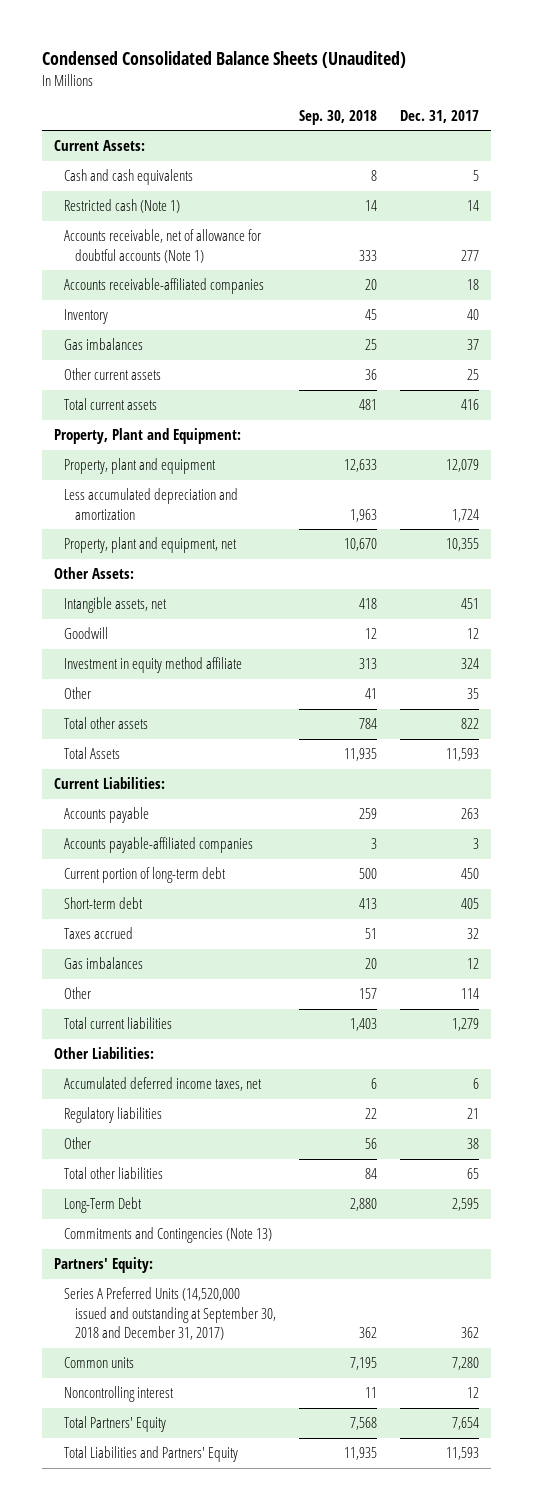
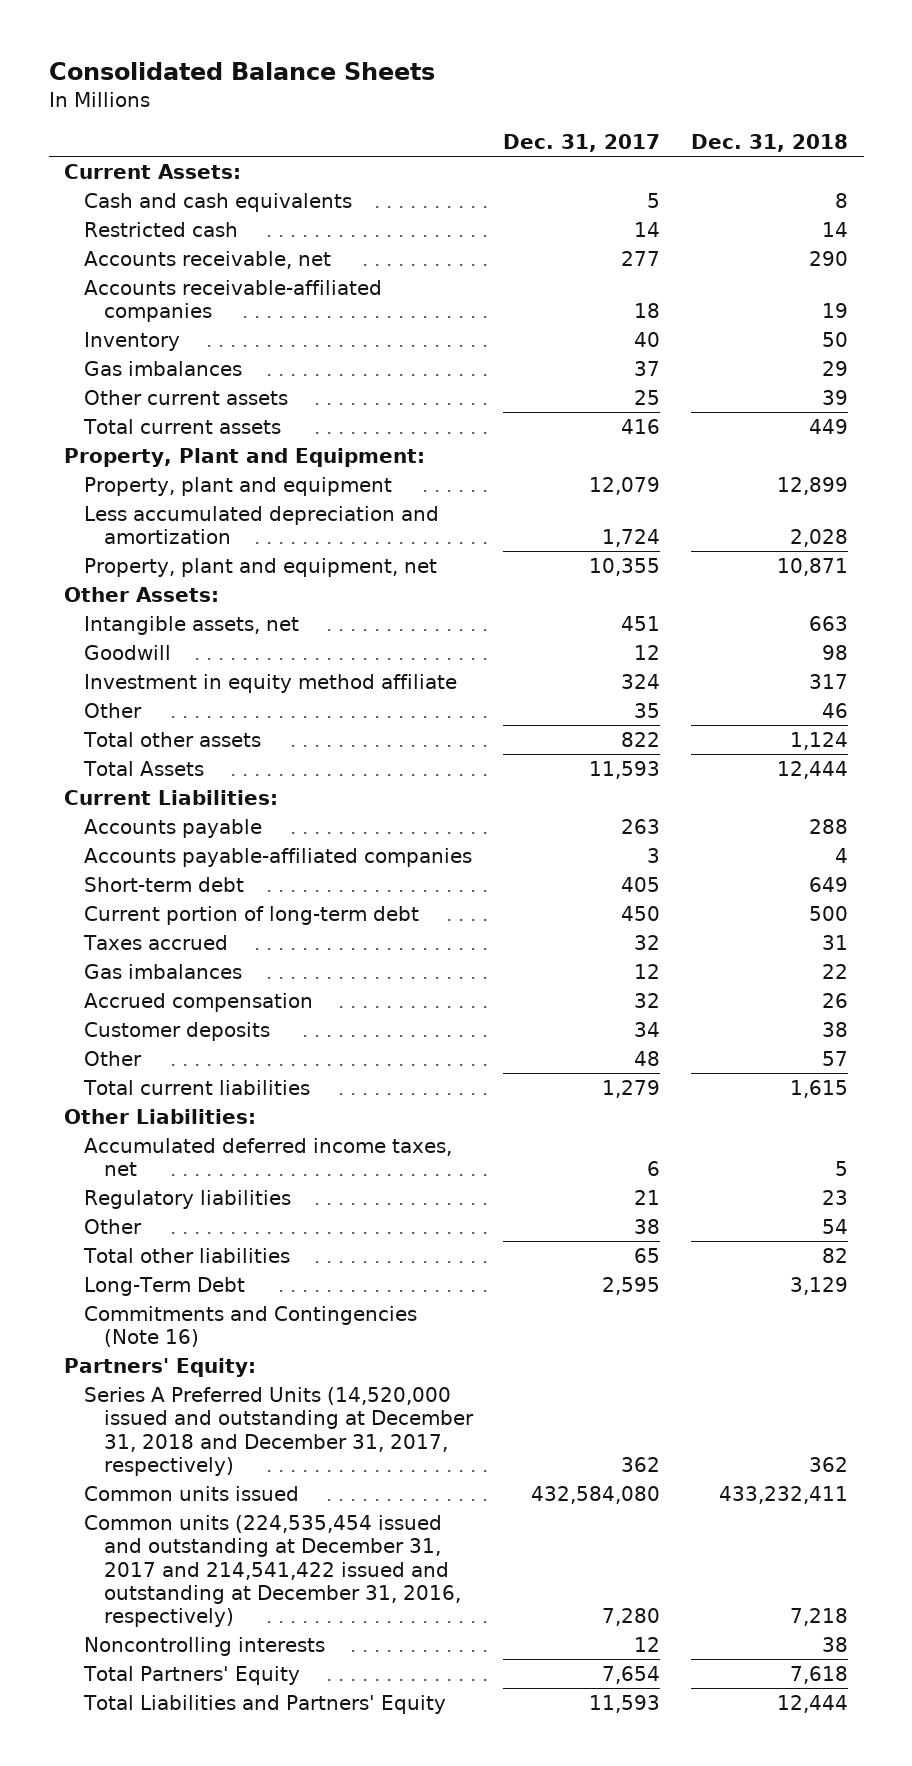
- Condensed Consolidated Balance Sheets (Unaudited)
+ Consolidated Balance Sheets
- | Sep. 30, 2018 | Dec. 31, 2017
+ | Dec. 31, 2017 | Dec. 31, 2018
- Restricted cash (Note 1) | 14 | 14
- Accounts receivable, net of allowance for doubtful accounts (Note 1) | 333 | 277
+ Restricted cash | 14 | 14
+ Accounts receivable, net | 277 | 290
moved down: Current portion of long-term debt | 450 | 500
- Other | 157 | 114
+ Accrued compensation | 32 | 26
+ Customer deposits | 34 | 38
+ Other | 48 | 57
- Commitments and Contingencies (Note 13)
+ Commitments and Contingencies (Note 16)
- Series A Preferred Units (14,520,000 issued and outstanding at September 30, 2018 and December 31, 2017) | 362 | 362
- Common units | 7,195 | 7,280
- Noncontrolling interest | 11 | 12
+ Series A Preferred Units (14,520,000 issued and outstanding at December 31, 2018 and December 31, 2017, respectively) | 362 | 362
+ Common units issued | 432,584,080 | 433,232,411
+ Common units (224,535,454 issued and outstanding at December 31, 2017 and 214,541,422 issued and outstanding at December 31, 2016, respectively) | 7,280 | 7,218
+ Noncontrolling interests | 12 | 38

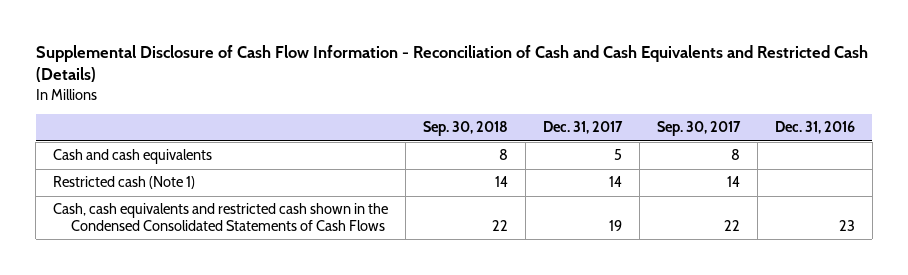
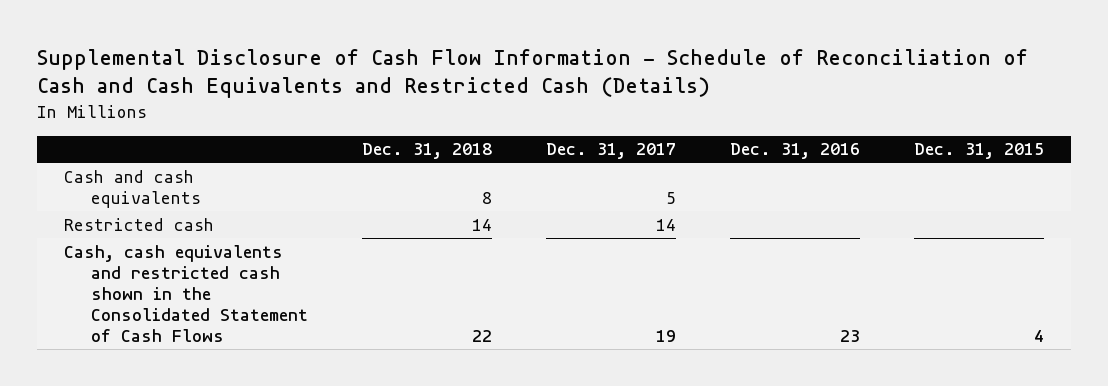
- Supplemental Disclosure of Cash Flow Information - Reconciliation of Cash and Cash Equivalents and Restricted Cash (Details)
+ Supplemental Disclosure of Cash Flow Information - Schedule of Reconciliation of Cash and Cash Equivalents and Restricted Cash (Details)
- | Sep. 30, 2018 | Dec. 31, 2017 | Sep. 30, 2017 | Dec. 31, 2016
+ | Dec. 31, 2018 | Dec. 31, 2017 | Dec. 31, 2016 | Dec. 31, 2015
- Restricted cash (Note 1) | 14 | 14 | 14 |
- Cash, cash equivalents and restricted cash shown in the Condensed Consolidated Statements of Cash Flows | 22 | 19 | 22 | 23
+ Restricted cash | 14 | 14 | |
+ Cash, cash equivalents and restricted cash shown in the Consolidated Statement of Cash Flows | 22 | 19 | 23 | 4

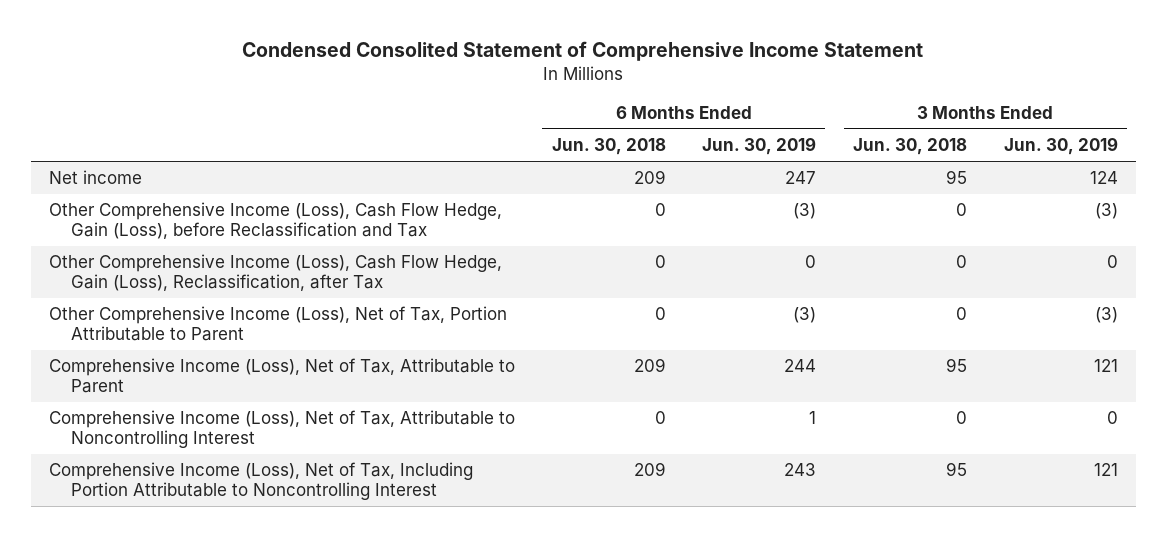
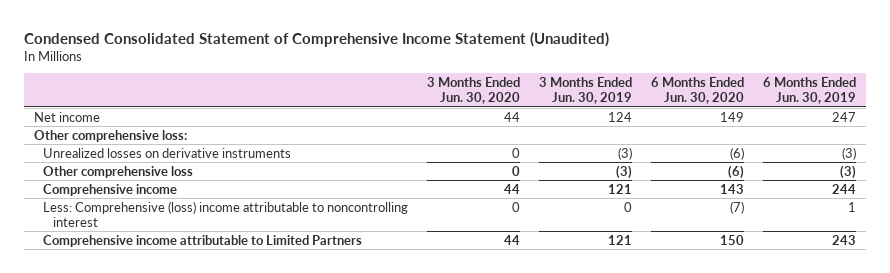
- Condensed Consolited Statement of Comprehensive Income Statement
+ Condensed Consolidated Statement of Comprehensive Income Statement (Unaudited)
- | 6 Months Ended Jun. 30, 2018 | 6 Months Ended Jun. 30, 2019 | 3 Months Ended Jun. 30, 2018 | 3 Months Ended Jun. 30, 2019
+ | 3 Months Ended Jun. 30, 2020 | 3 Months Ended Jun. 30, 2019 | 6 Months Ended Jun. 30, 2020 | 6 Months Ended Jun. 30, 2019
- Other Comprehensive Income (Loss), Cash Flow Hedge, Gain (Loss), before Reclassification and Tax | 0 | (3) | 0 | (3)
- Other Comprehensive Income (Loss), Cash Flow Hedge, Gain (Loss), Reclassification, after Tax | 0 | 0 | 0 | 0
- Other Comprehensive Income (Loss), Net of Tax, Portion Attributable to Parent | 0 | (3) | 0 | (3)
- Comprehensive Income (Loss), Net of Tax, Attributable to Parent | 209 | 244 | 95 | 121
- Comprehensive Income (Loss), Net of Tax, Attributable to Noncontrolling Interest | 0 | 1 | 0 | 0
- Comprehensive Income (Loss), Net of Tax, Including Portion Attributable to Noncontrolling Interest | 209 | 243 | 95 | 121
+ Other comprehensive loss:
+ Unrealized losses on derivative instruments | 0 | (3) | (6) | (3)
+ Other comprehensive loss | 0 | (3) | (6) | (3)
+ Comprehensive income | 44 | 121 | 143 | 244
+ Less: Comprehensive (loss) income attributable to noncontrolling interest | 0 | 0 | (7) | 1
+ Comprehensive income attributable to Limited Partners | 44 | 121 | 150 | 243

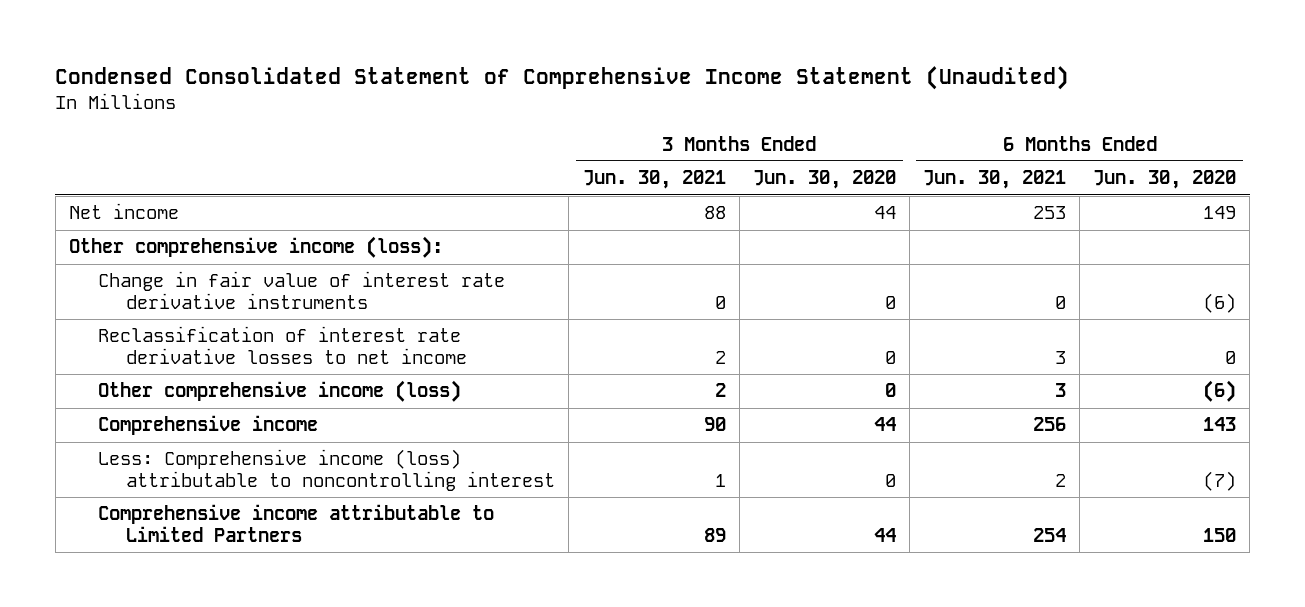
- | 3 Months Ended Jun. 30, 2020 | 3 Months Ended Jun. 30, 2019 | 6 Months Ended Jun. 30, 2020 | 6 Months Ended Jun. 30, 2019
+ | 3 Months Ended Jun. 30, 2021 | 3 Months Ended Jun. 30, 2020 | 6 Months Ended Jun. 30, 2021 | 6 Months Ended Jun. 30, 2020
- Other comprehensive loss:
- Unrealized losses on derivative instruments | 0 | (3) | (6) | (3)
- Other comprehensive loss | 0 | (3) | (6) | (3)
+ Other comprehensive income (loss):
+ Change in fair value of interest rate derivative instruments | 0 | 0 | 0 | (6)
+ Reclassification of interest rate derivative losses to net income | 2 | 0 | 3 | 0
+ Other comprehensive income (loss) | 2 | 0 | 3 | (6)
- Less: Comprehensive (loss) income attributable to noncontrolling interest | 0 | 0 | (7) | 1
+ Less: Comprehensive income (loss) attributable to noncontrolling interest | 1 | 0 | 2 | (7)

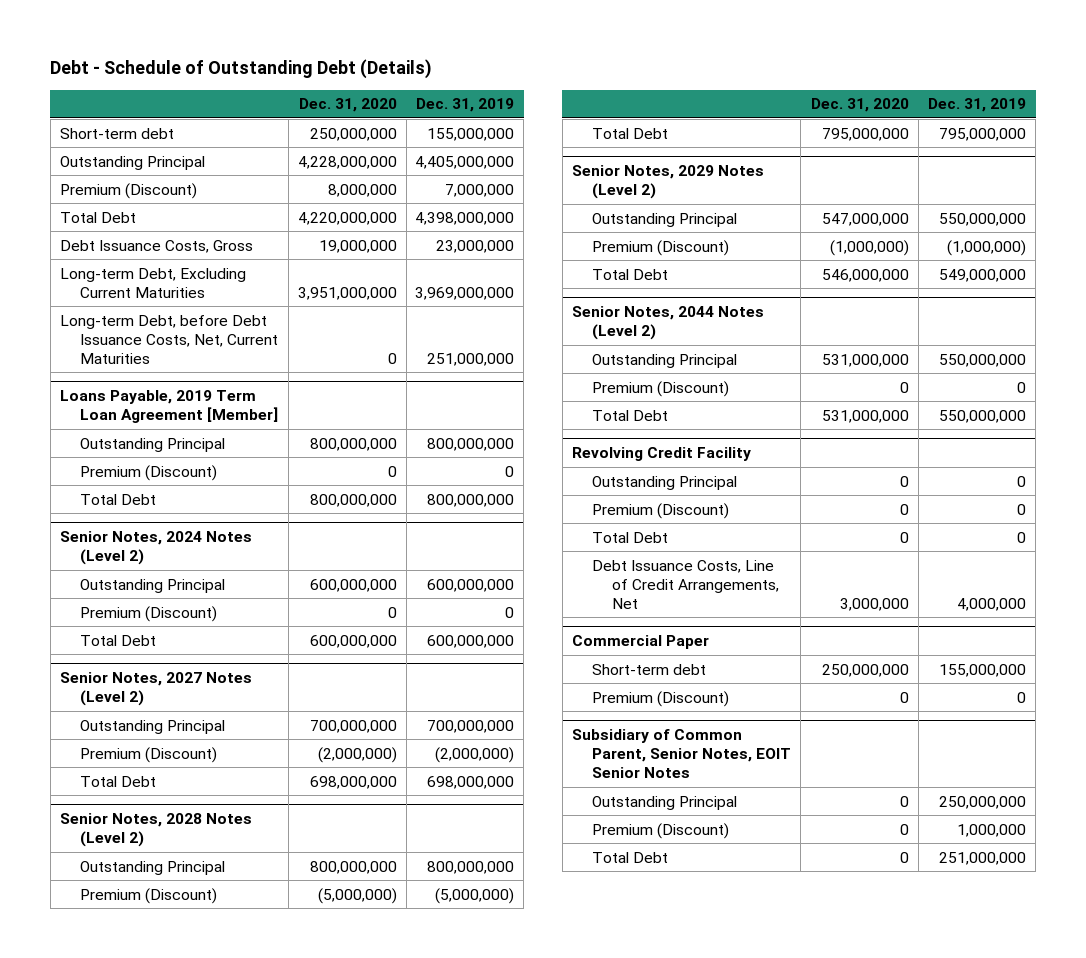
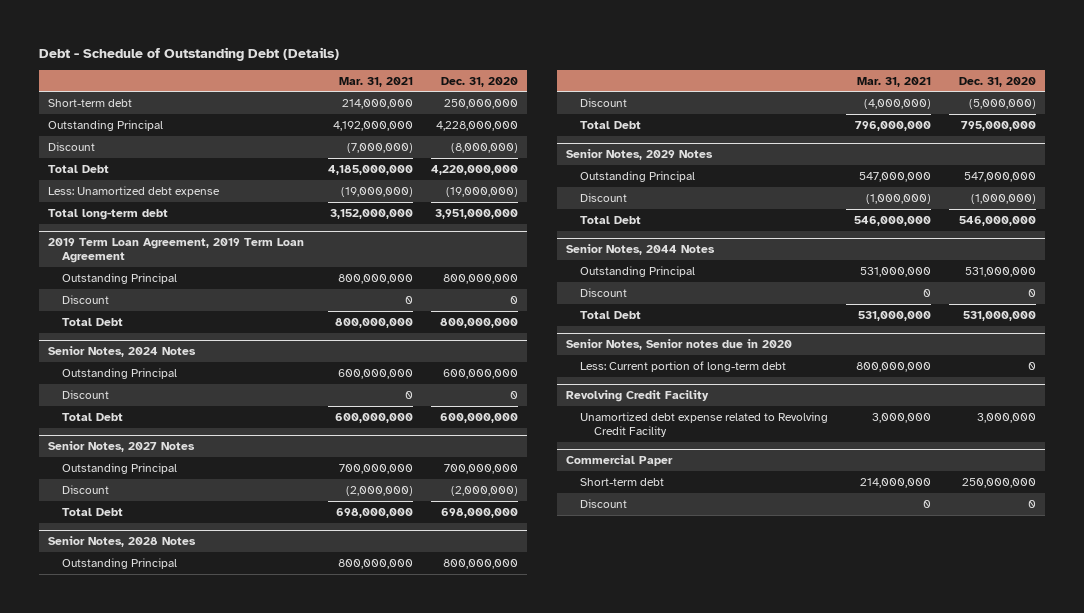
- | Dec. 31, 2020 | Dec. 31, 2019
+ | Mar. 31, 2021 | Dec. 31, 2020
- Premium (Discount) | 8,000,000 | 7,000,000
+ Discount | (7,000,000) | (8,000,000)
- Debt Issuance Costs, Gross | 19,000,000 | 23,000,000
- Long-term Debt, Excluding Current Maturities | 3,951,000,000 | 3,969,000,000
- Long-term Debt, before Debt Issuance Costs, Net, Current Maturities | 0 | 251,000,000
- Loans Payable, 2019 Term Loan Agreement [Member]
+ Less: Unamortized debt expense | (19,000,000) | (19,000,000)
+ Total long-term debt | 3,152,000,000 | 3,951,000,000
+ 2019 Term Loan Agreement, 2019 Term Loan Agreement
- Premium (Discount) | 0 | 0
+ Discount | 0 | 0
- Senior Notes, 2024 Notes (Level 2)
+ Senior Notes, 2024 Notes
- Premium (Discount) | 0 | 0
+ Discount | 0 | 0
- Senior Notes, 2027 Notes (Level 2)
+ Senior Notes, 2027 Notes
- Premium (Discount) | (2,000,000) | (2,000,000)
+ Discount | (2,000,000) | (2,000,000)
- Senior Notes, 2028 Notes (Level 2)
+ Senior Notes, 2028 Notes
- Premium (Discount) | (5,000,000) | (5,000,000)
+ Discount | (4,000,000) | (5,000,000)
- Senior Notes, 2029 Notes (Level 2)
+ Senior Notes, 2029 Notes
- Premium (Discount) | (1,000,000) | (1,000,000)
+ Discount | (1,000,000) | (1,000,000)
- Senior Notes, 2044 Notes (Level 2)
+ Senior Notes, 2044 Notes
- Premium (Discount) | 0 | 0
+ Discount | 0 | 0
+ Senior Notes, Senior notes due in 2020
+ Less: Current portion of long-term debt | 800,000,000 | 0
@ Revolving Credit Facility
- Outstanding Principal | 0 | 0
- Premium (Discount) | 0 | 0
- Total Debt | 0 | 0
- Debt Issuance Costs, Line of Credit Arrangements, Net | 3,000,000 | 4,000,000
+ Unamortized debt expense related to Revolving Credit Facility | 3,000,000 | 3,000,000
@ Commercial Paper
- Premium (Discount) | 0 | 0
- Subsidiary of Common Parent, Senior Notes, EOIT Senior Notes
- Outstanding Principal | 0 | 250,000,000
- Premium (Discount) | 0 | 1,000,000
- Total Debt | 0 | 251,000,000
@ Commercial Paper
+ Discount | 0 | 0

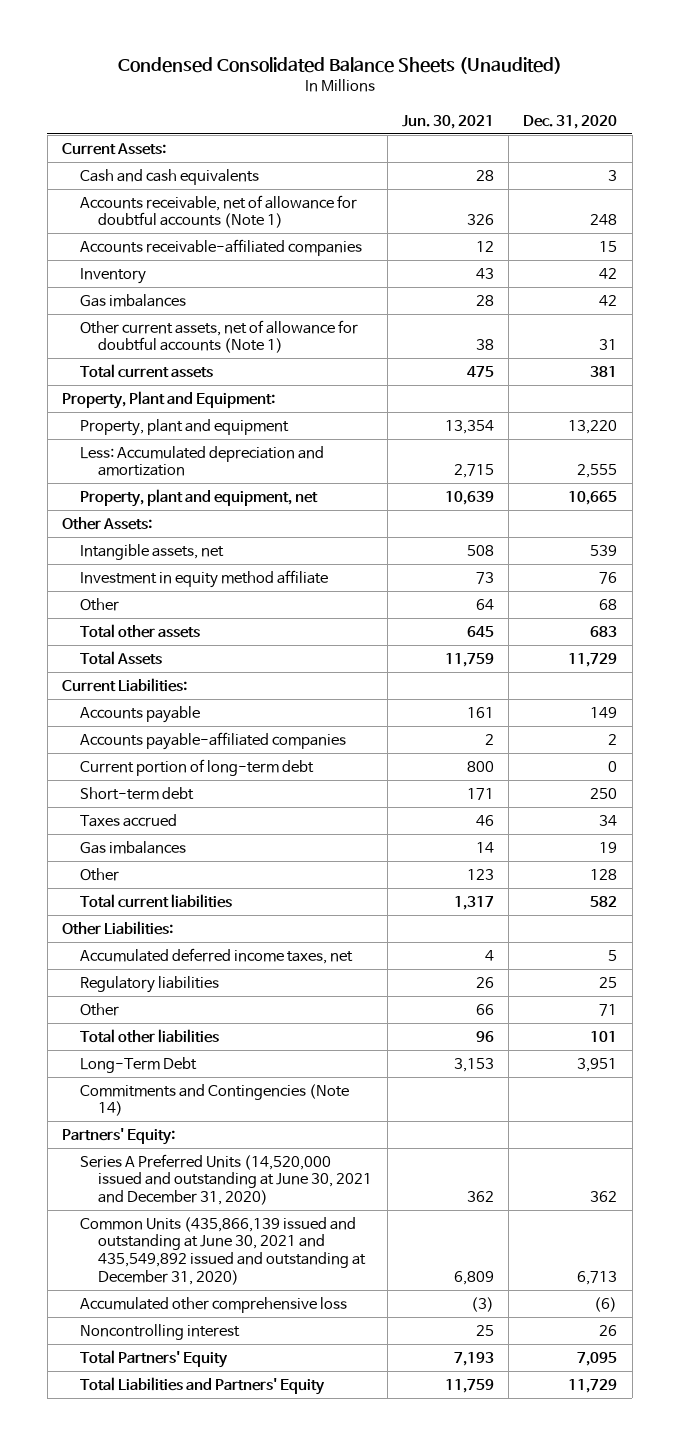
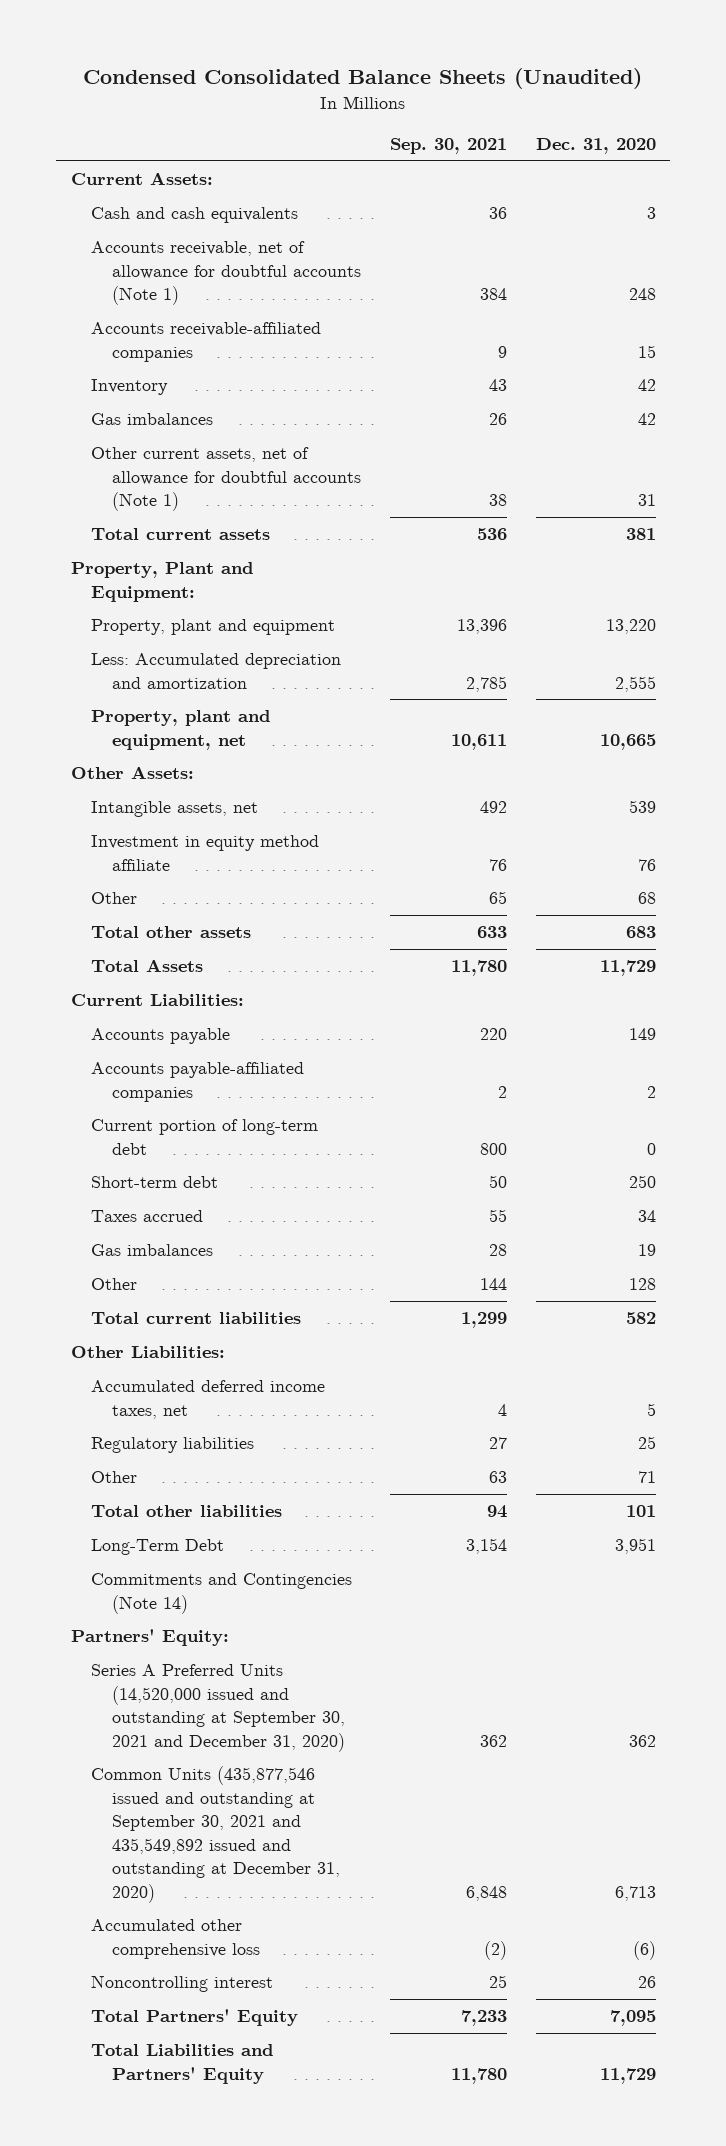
- | Jun. 30, 2021 | Dec. 31, 2020
+ | Sep. 30, 2021 | Dec. 31, 2020
- Series A Preferred Units (14,520,000 issued and outstanding at June 30, 2021 and December 31, 2020) | 362 | 362
- Common Units (435,866,139 issued and outstanding at June 30, 2021 and 435,549,892 issued and outstanding at December 31, 2020) | 6,809 | 6,713
+ Series A Preferred Units (14,520,000 issued and outstanding at September 30, 2021 and December 31, 2020) | 362 | 362
+ Common Units (435,877,546 issued and outstanding at September 30, 2021 and 435,549,892 issued and outstanding at December 31, 2020) | 6,848 | 6,713

